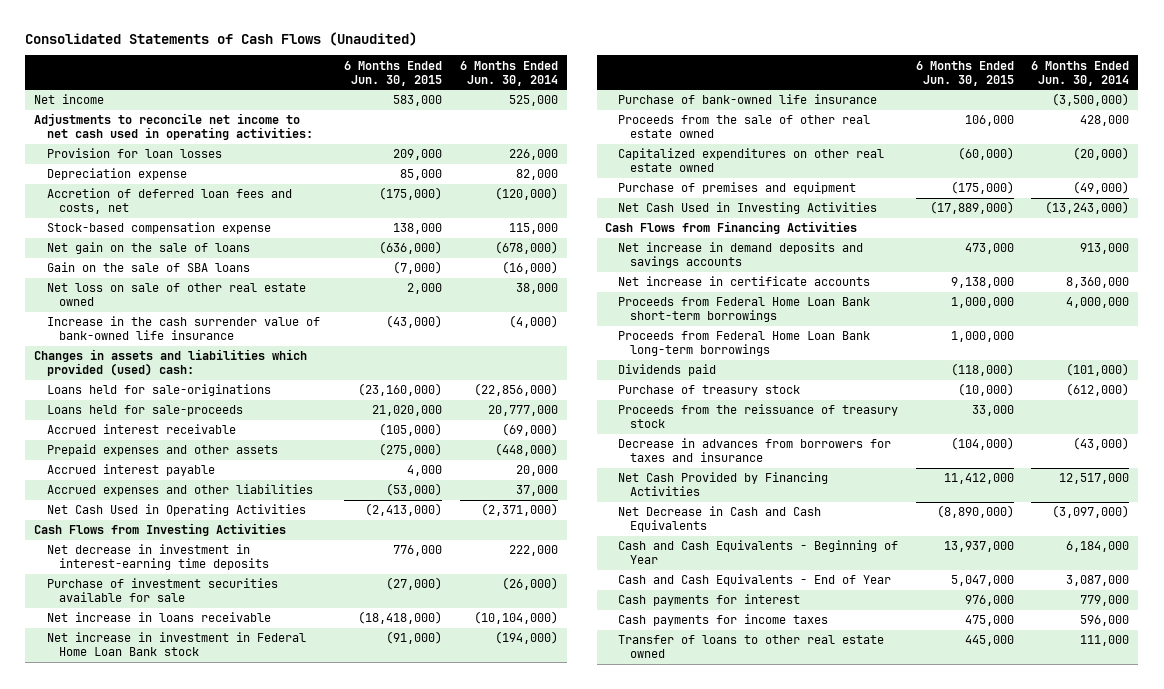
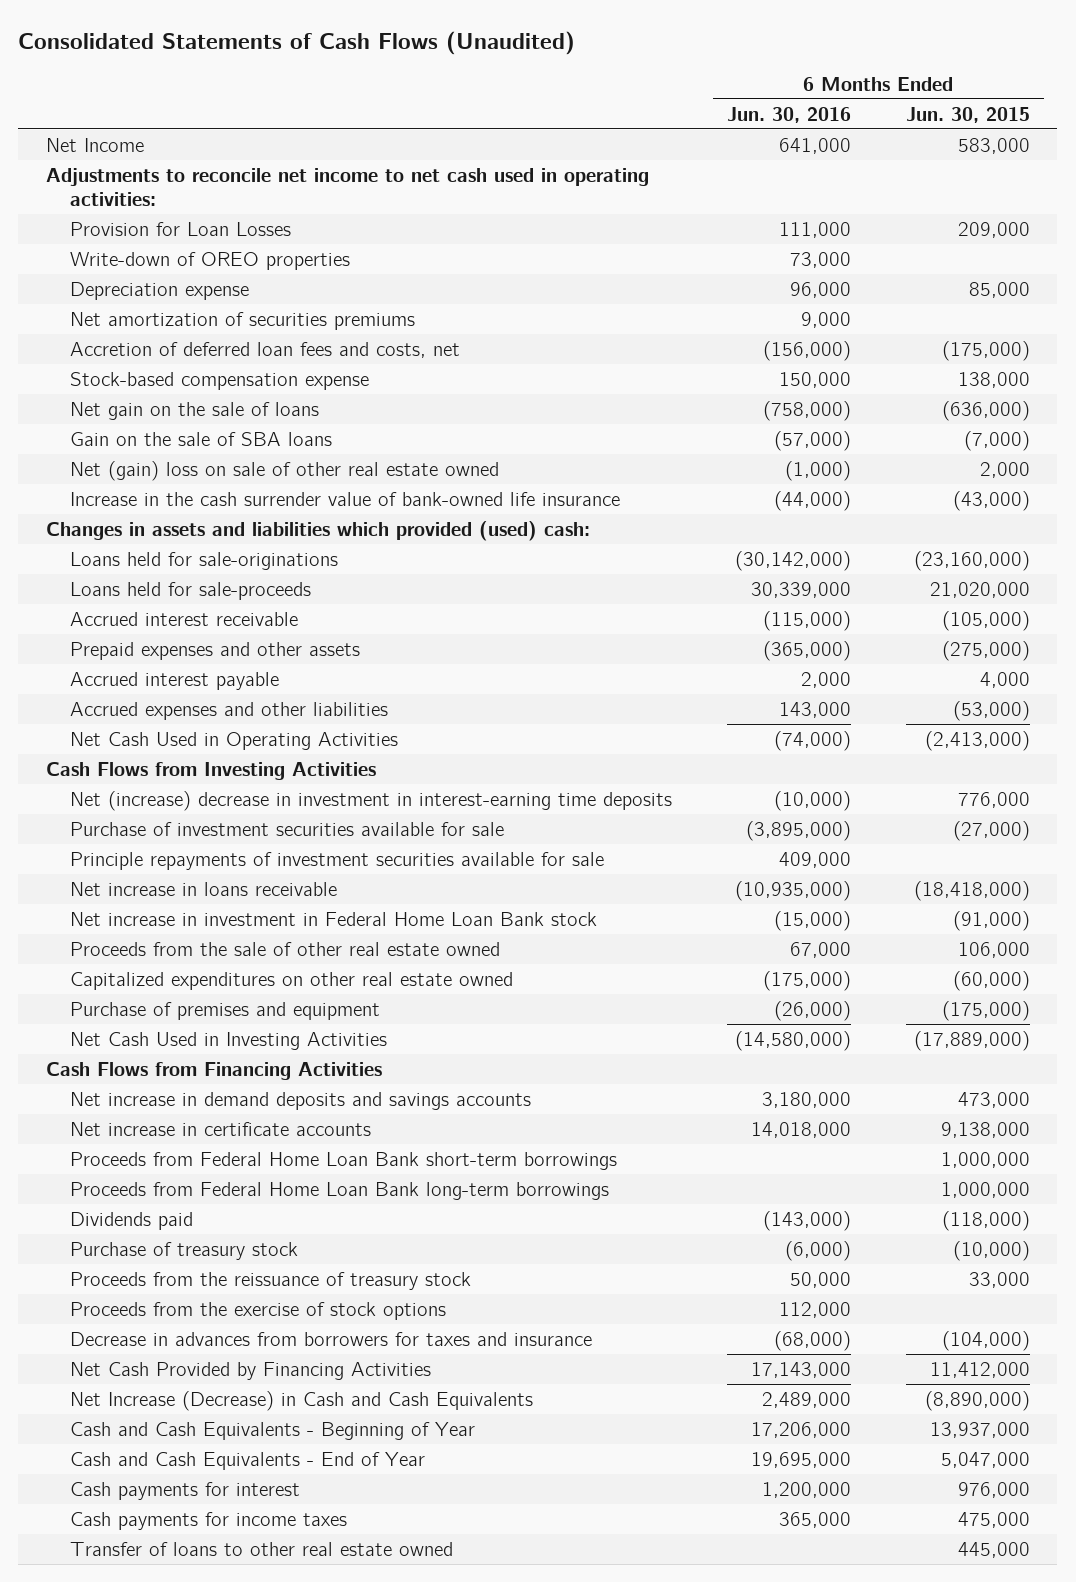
- | 6 Months Ended Jun. 30, 2015 | 6 Months Ended Jun. 30, 2014
+ | 6 Months Ended Jun. 30, 2016 | 6 Months Ended Jun. 30, 2015
- Net income | 583,000 | 525,000
+ Net Income | 641,000 | 583,000
- Provision for loan losses | 209,000 | 226,000
+ Provision for Loan Losses | 111,000 | 209,000
+ Write-down of OREO properties | 73,000 |
+ Net amortization of securities premiums | 9,000 |
- Net loss on sale of other real estate owned | 2,000 | 38,000
+ Net (gain) loss on sale of other real estate owned | (1,000) | 2,000
- Net decrease in investment in interest-earning time deposits | 776,000 | 222,000
+ Net (increase) decrease in investment in interest-earning time deposits | (10,000) | 776,000
+ Principle repayments of investment securities available for sale | 409,000 |
- Purchase of bank-owned life insurance | | (3,500,000)
+ Proceeds from the exercise of stock options | 112,000 |
- Net Decrease in Cash and Cash Equivalents | (8,890,000) | (3,097,000)
+ Net Increase (Decrease) in Cash and Cash Equivalents | 2,489,000 | (8,890,000)

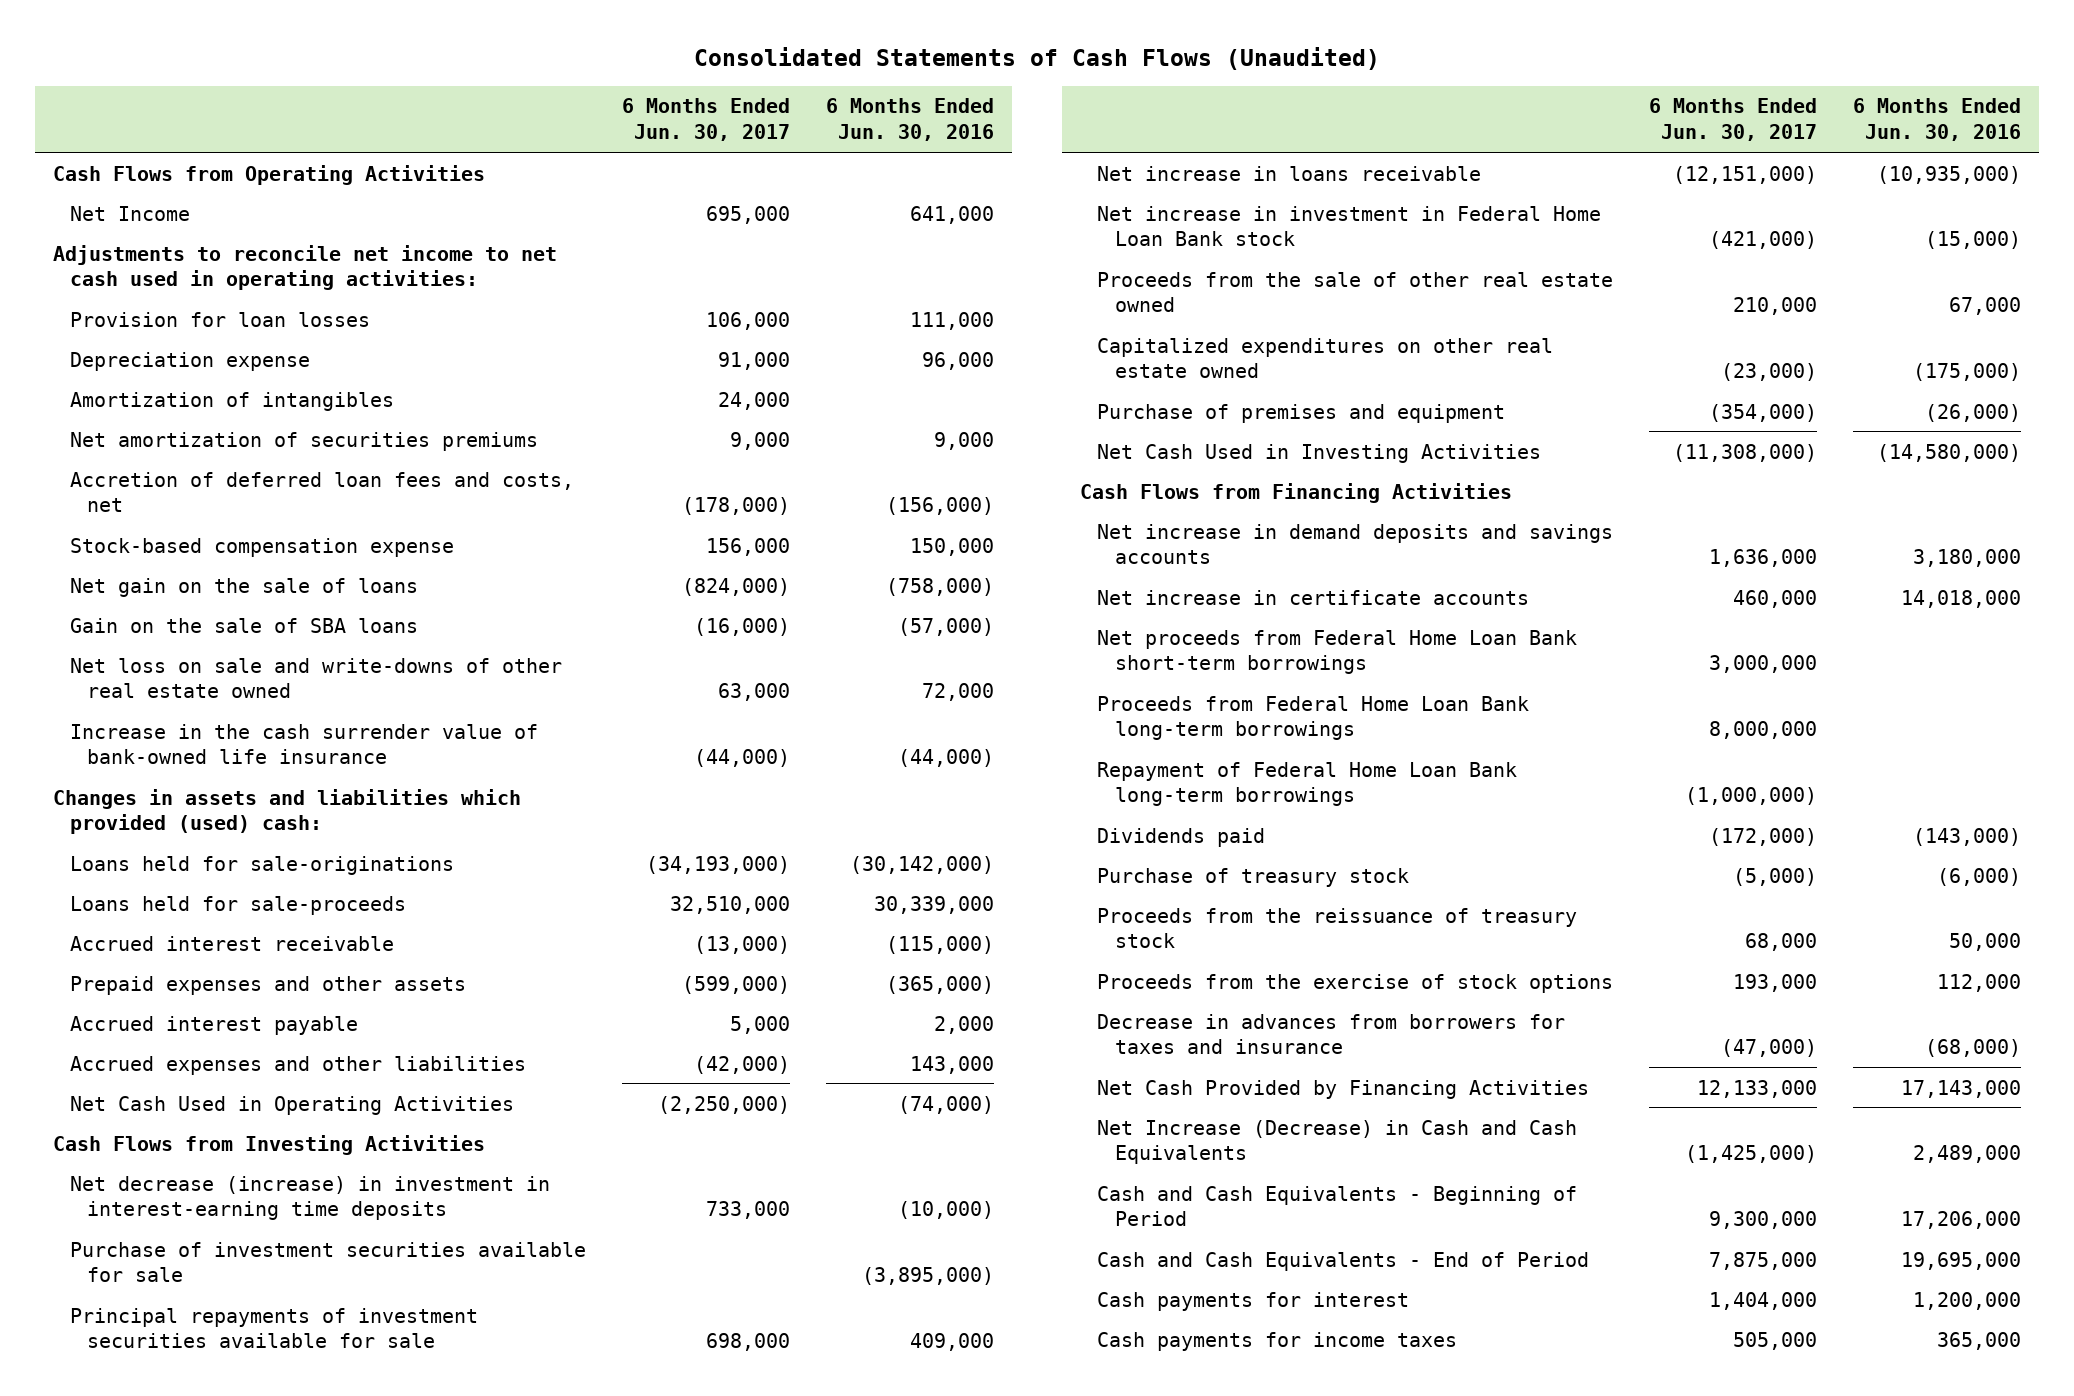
- | 6 Months Ended Jun. 30, 2016 | 6 Months Ended Jun. 30, 2015
+ | 6 Months Ended Jun. 30, 2017 | 6 Months Ended Jun. 30, 2016
+ Cash Flows from Operating Activities
- Provision for Loan Losses | 111,000 | 209,000
- Write-down of OREO properties | 73,000 |
+ Provision for loan losses | 106,000 | 111,000
+ Amortization of intangibles | 24,000 |
- Net (gain) loss on sale of other real estate owned | (1,000) | 2,000
+ Net loss on sale and write-downs of other real estate owned | 63,000 | 72,000
- Net (increase) decrease in investment in interest-earning time deposits | (10,000) | 776,000
+ Net decrease (increase) in investment in interest-earning time deposits | 733,000 | (10,000)
- Principle repayments of investment securities available for sale | 409,000 |
+ Principal repayments of investment securities available for sale | 698,000 | 409,000
- Proceeds from Federal Home Loan Bank short-term borrowings | | 1,000,000
+ Net proceeds from Federal Home Loan Bank short-term borrowings | 3,000,000 |
+ Repayment of Federal Home Loan Bank long-term borrowings | (1,000,000) |
- Cash and Cash Equivalents - Beginning of Year | 17,206,000 | 13,937,000
- Cash and Cash Equivalents - End of Year | 19,695,000 | 5,047,000
+ Cash and Cash Equivalents - Beginning of Period | 9,300,000 | 17,206,000
+ Cash and Cash Equivalents - End of Period | 7,875,000 | 19,695,000
- Transfer of loans to other real estate owned | | 445,000

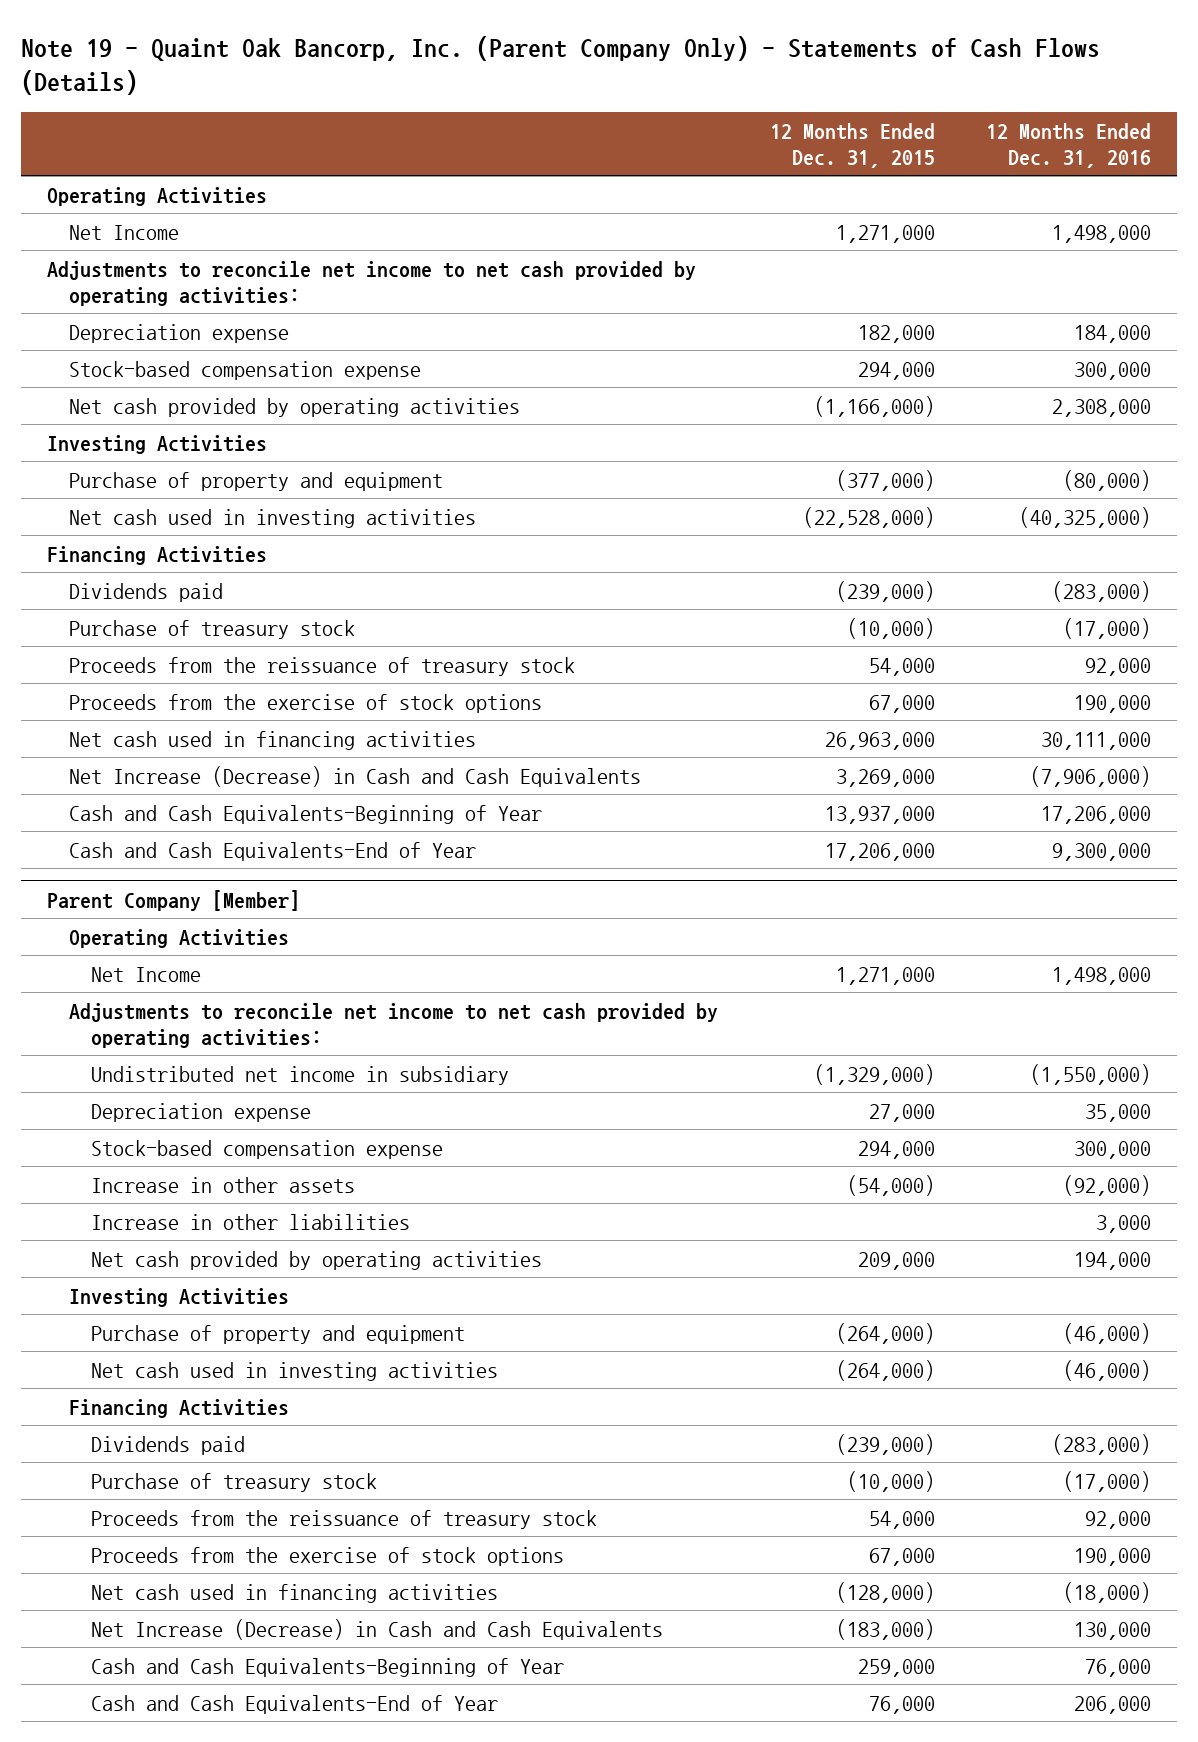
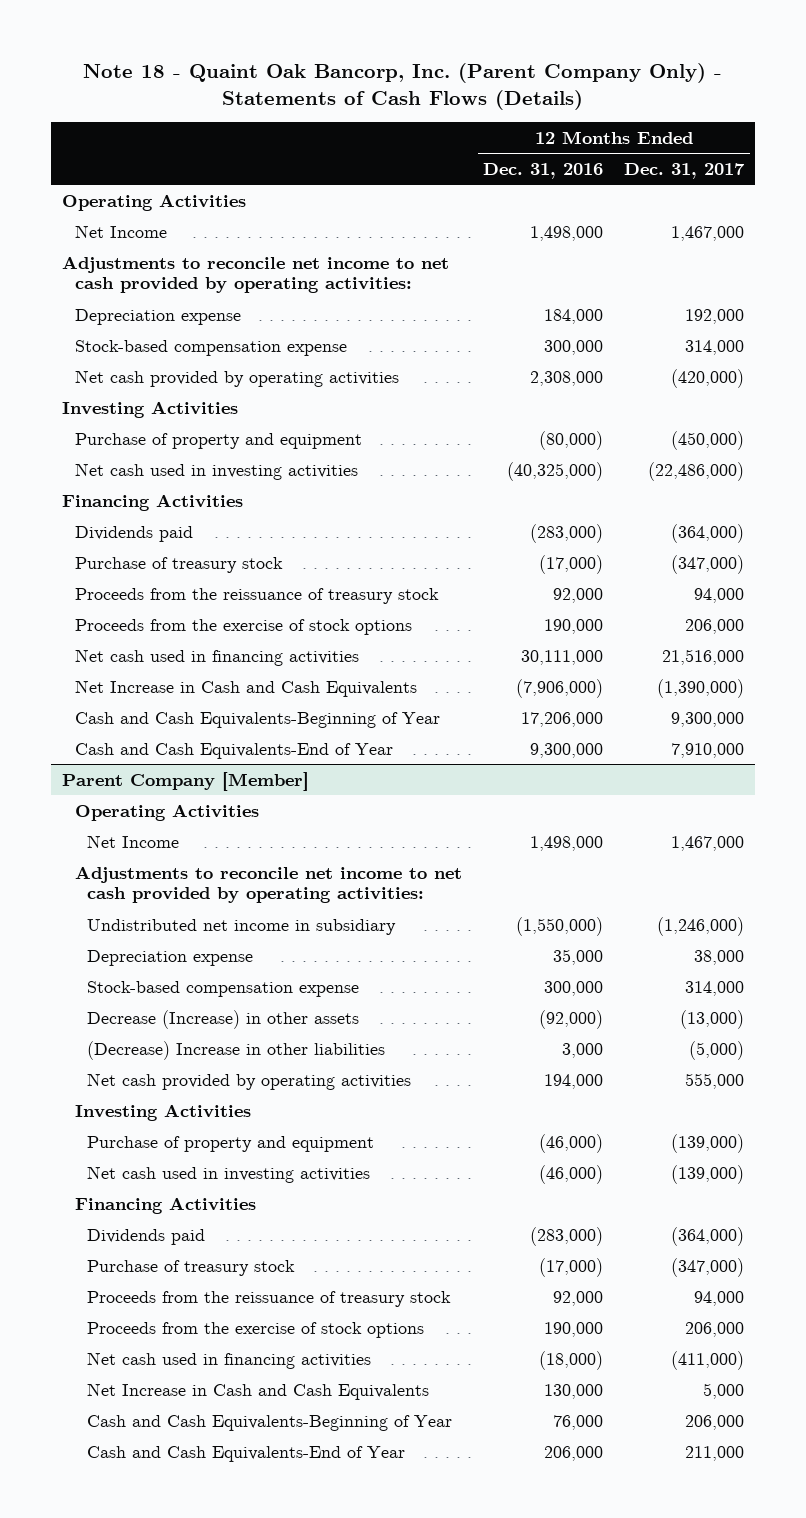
- Note 19 - Quaint Oak Bancorp, Inc. (Parent Company Only) - Statements of Cash Flows (Details)
+ Note 18 - Quaint Oak Bancorp, Inc. (Parent Company Only) - Statements of Cash Flows (Details)
- | 12 Months Ended Dec. 31, 2015 | 12 Months Ended Dec. 31, 2016
+ | 12 Months Ended Dec. 31, 2016 | 12 Months Ended Dec. 31, 2017
- Net Increase (Decrease) in Cash and Cash Equivalents | 3,269,000 | (7,906,000)
+ Net Increase in Cash and Cash Equivalents | (7,906,000) | (1,390,000)
@ Parent Company [Member]
- Increase in other assets | (54,000) | (92,000)
- Increase in other liabilities | | 3,000
+ Decrease (Increase) in other assets | (92,000) | (13,000)
+ (Decrease) Increase in other liabilities | 3,000 | (5,000)
- Net Increase (Decrease) in Cash and Cash Equivalents | (183,000) | 130,000
+ Net Increase in Cash and Cash Equivalents | 130,000 | 5,000

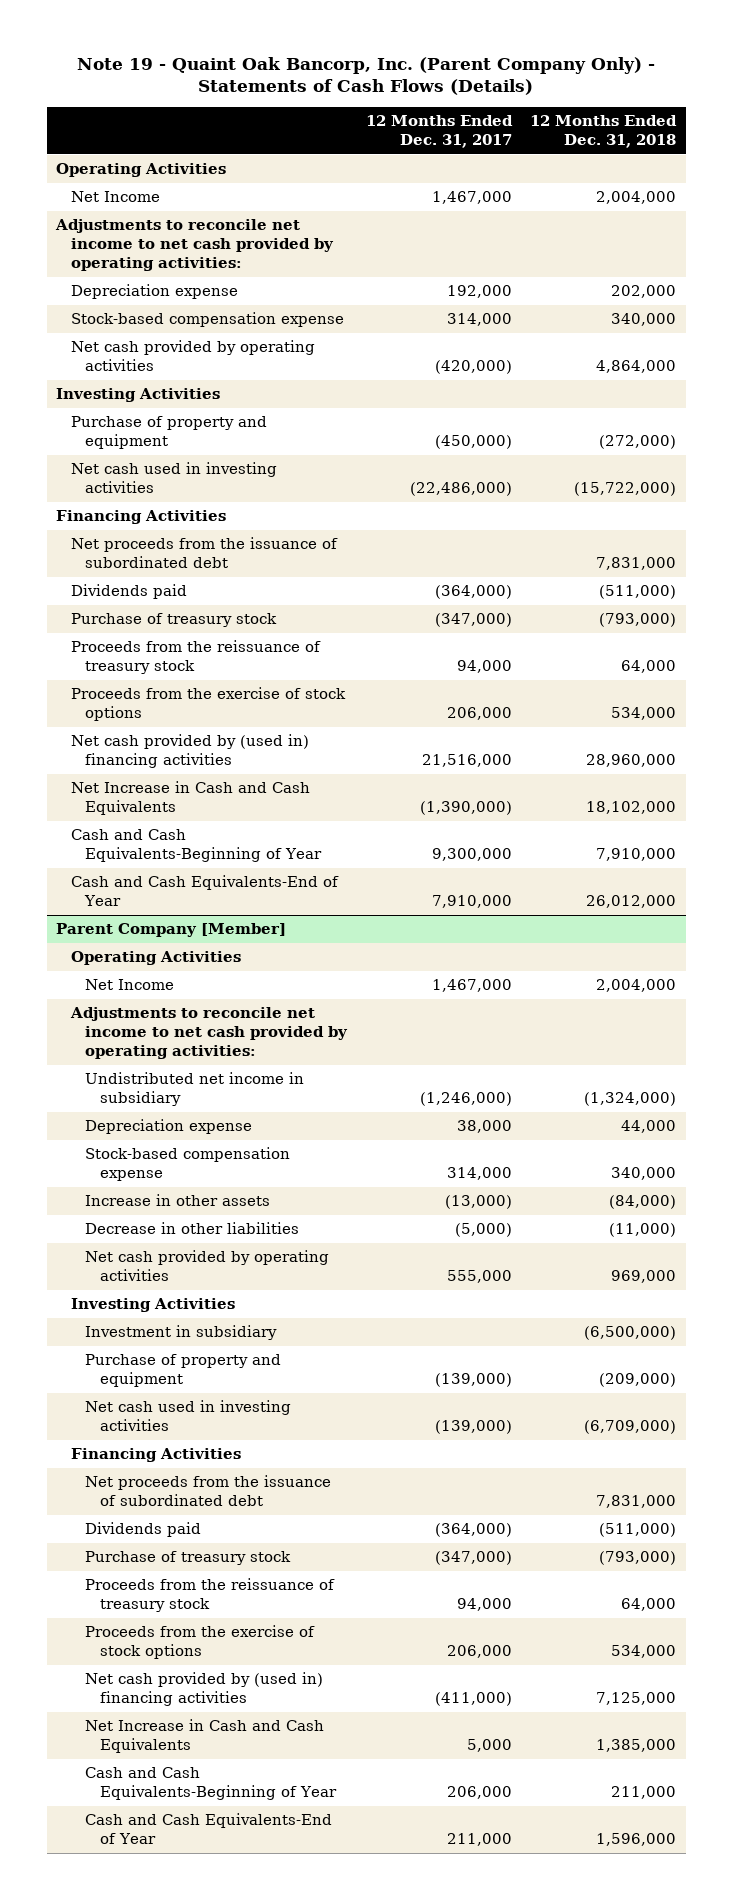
- Note 18 - Quaint Oak Bancorp, Inc. (Parent Company Only) - Statements of Cash Flows (Details)
+ Note 19 - Quaint Oak Bancorp, Inc. (Parent Company Only) - Statements of Cash Flows (Details)
- | 12 Months Ended Dec. 31, 2016 | 12 Months Ended Dec. 31, 2017
+ | 12 Months Ended Dec. 31, 2017 | 12 Months Ended Dec. 31, 2018
+ Net proceeds from the issuance of subordinated debt | | 7,831,000
- Net cash used in financing activities | 30,111,000 | 21,516,000
+ Net cash provided by (used in) financing activities | 21,516,000 | 28,960,000
@ Parent Company [Member]
- Decrease (Increase) in other assets | (92,000) | (13,000)
- (Decrease) Increase in other liabilities | 3,000 | (5,000)
+ Increase in other assets | (13,000) | (84,000)
+ Decrease in other liabilities | (5,000) | (11,000)
+ Investment in subsidiary | | (6,500,000)
+ Net proceeds from the issuance of subordinated debt | | 7,831,000
- Net cash used in financing activities | (18,000) | (411,000)
+ Net cash provided by (used in) financing activities | (411,000) | 7,125,000

